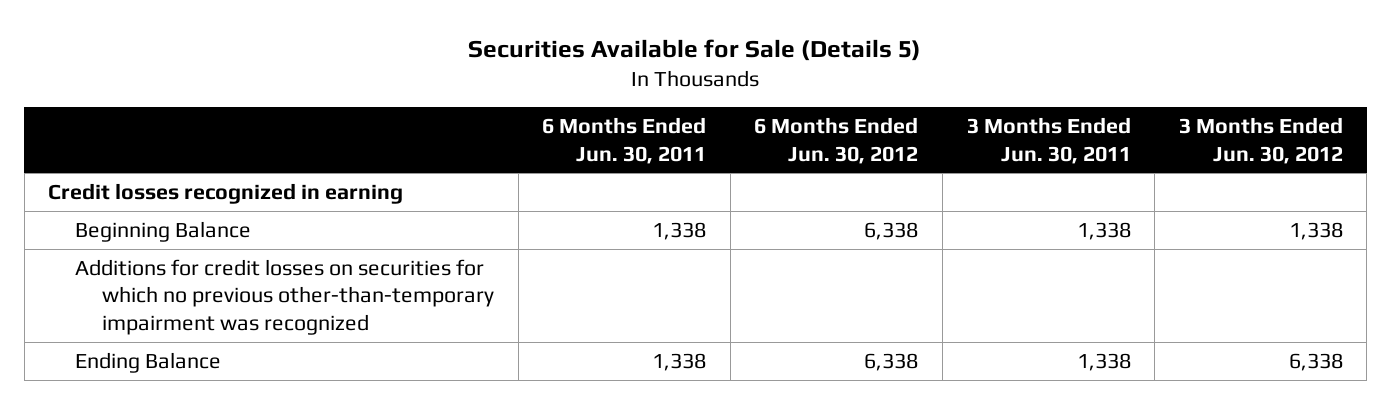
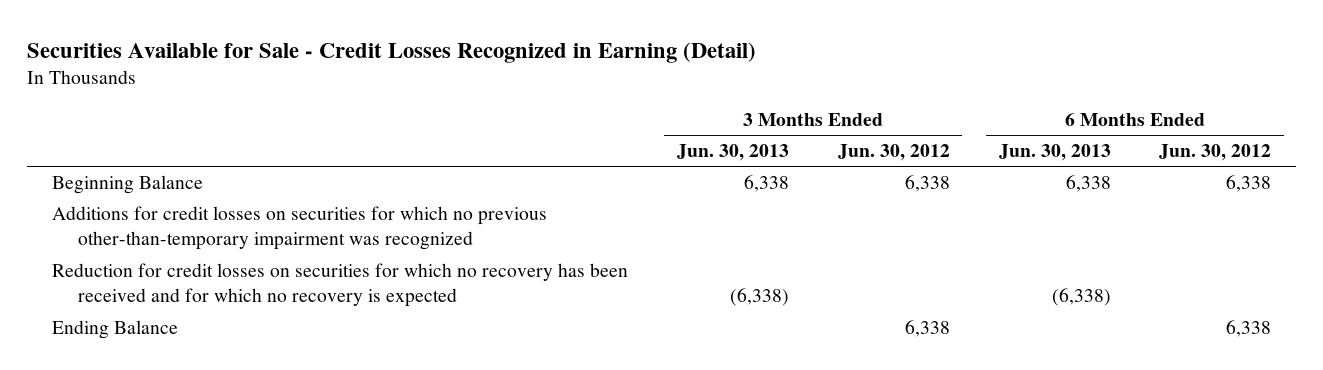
- Securities Available for Sale (Details 5)
+ Securities Available for Sale - Credit Losses Recognized in Earning (Detail)
- | 6 Months Ended Jun. 30, 2011 | 6 Months Ended Jun. 30, 2012 | 3 Months Ended Jun. 30, 2011 | 3 Months Ended Jun. 30, 2012
+ | 3 Months Ended Jun. 30, 2013 | 3 Months Ended Jun. 30, 2012 | 6 Months Ended Jun. 30, 2013 | 6 Months Ended Jun. 30, 2012
- Credit losses recognized in earning
- Beginning Balance | 1,338 | 6,338 | 1,338 | 1,338
+ Beginning Balance | 6,338 | 6,338 | 6,338 | 6,338
+ Reduction for credit losses on securities for which no recovery has been received and for which no recovery is expected | (6,338) | | (6,338) |

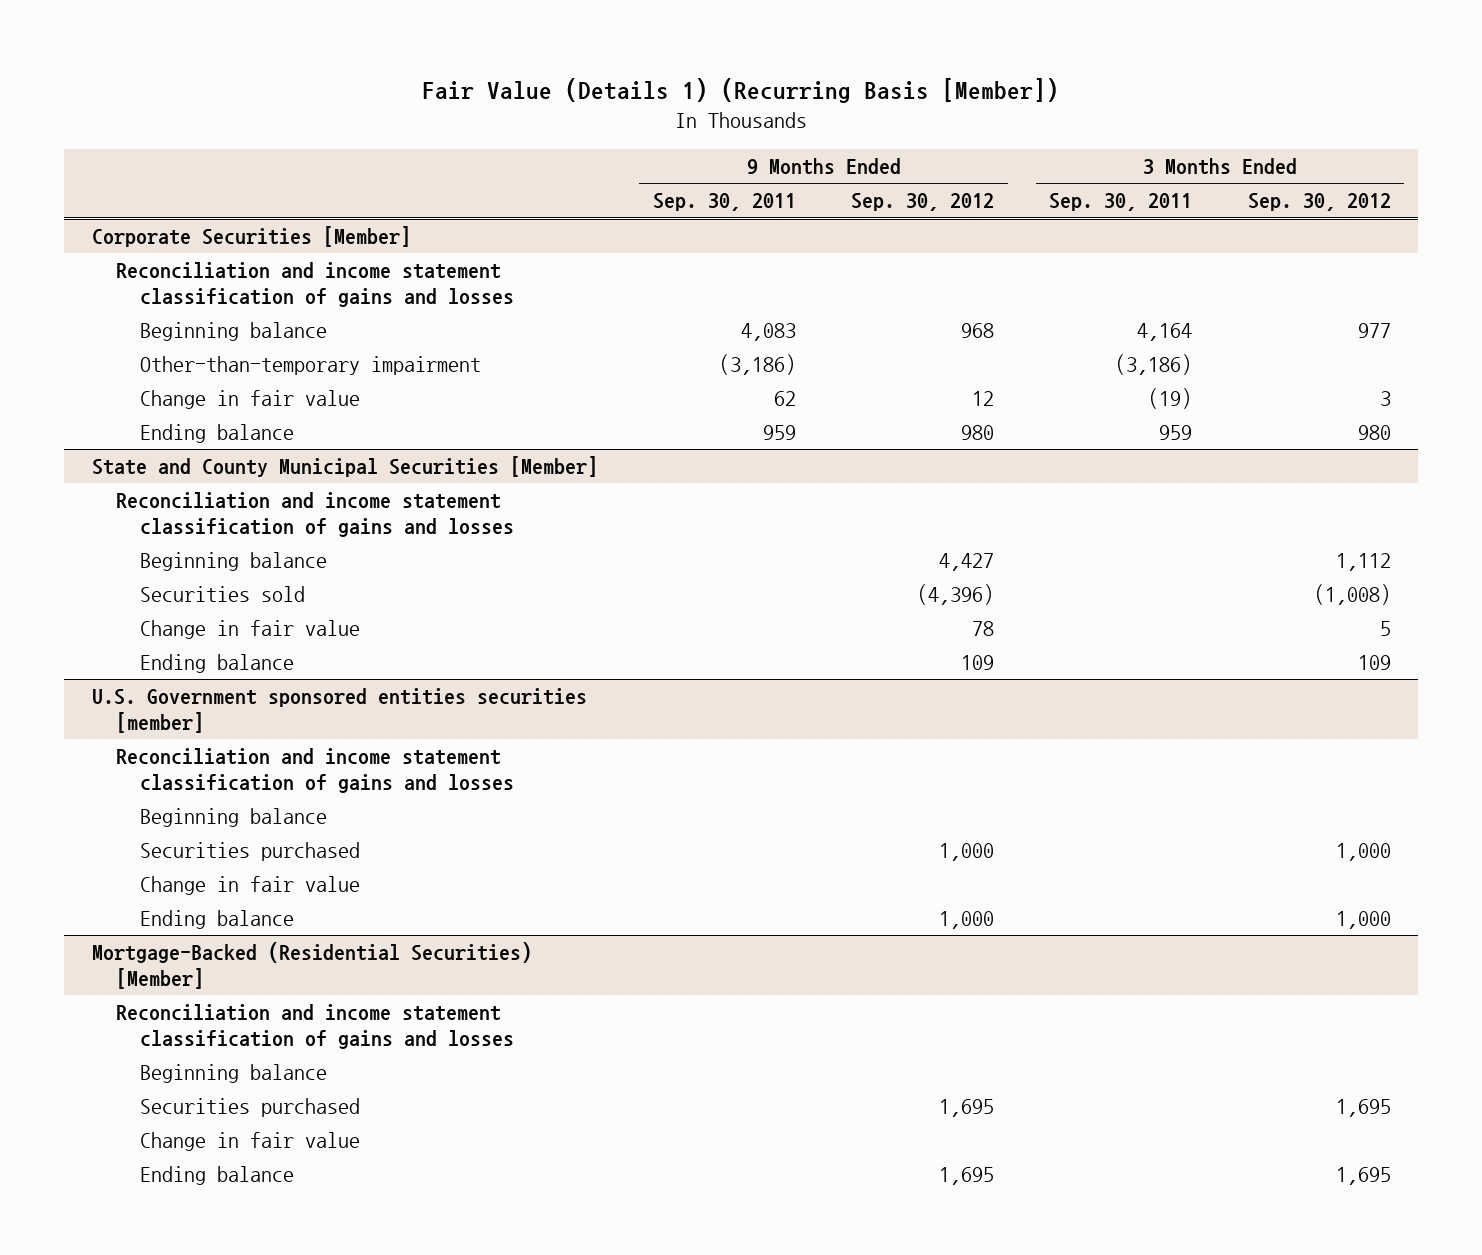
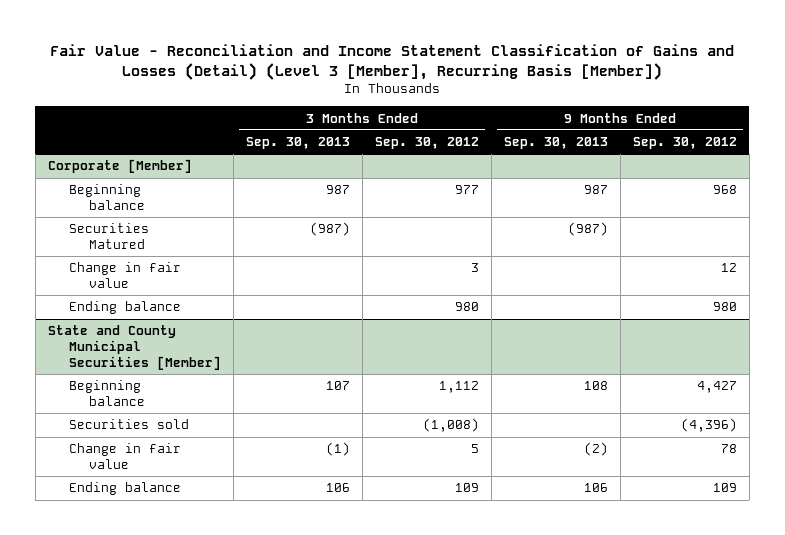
- Fair Value (Details 1) (Recurring Basis [Member])
+ Fair Value - Reconciliation and Income Statement Classification of Gains and Losses (Detail) (Level 3 [Member], Recurring Basis [Member])
- | 9 Months Ended Sep. 30, 2011 | 9 Months Ended Sep. 30, 2012 | 3 Months Ended Sep. 30, 2011 | 3 Months Ended Sep. 30, 2012
+ | 3 Months Ended Sep. 30, 2013 | 3 Months Ended Sep. 30, 2012 | 9 Months Ended Sep. 30, 2013 | 9 Months Ended Sep. 30, 2012
- Corporate Securities [Member]
- Reconciliation and income statement classification of gains and losses
+ Corporate [Member]
- Other-than-temporary impairment | (3,186) | | (3,186) |
+ Securities Matured | (987) | | (987) |
@ State and County Municipal Securities [Member]
- Reconciliation and income statement classification of gains and losses
- U.S. Government sponsored entities securities [member]
- Reconciliation and income statement classification of gains and losses
- Beginning balance
- Securities purchased | | 1,000 | | 1,000
- Change in fair value
- Ending balance | | 1,000 | | 1,000
- Mortgage-Backed (Residential Securities) [Member]
- Reconciliation and income statement classification of gains and losses
- Beginning balance
- Securities purchased | | 1,695 | | 1,695
- Change in fair value
- Ending balance | | 1,695 | | 1,695

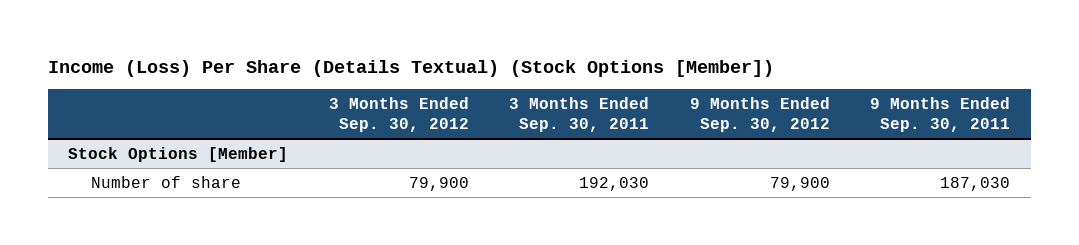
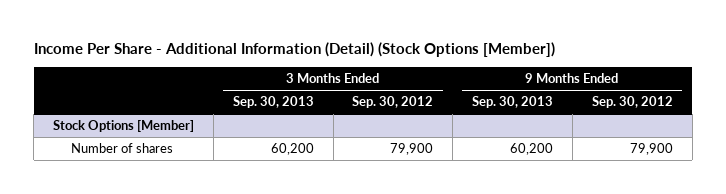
- Income (Loss) Per Share (Details Textual) (Stock Options [Member])
+ Income Per Share - Additional Information (Detail) (Stock Options [Member])
- | 3 Months Ended Sep. 30, 2012 | 3 Months Ended Sep. 30, 2011 | 9 Months Ended Sep. 30, 2012 | 9 Months Ended Sep. 30, 2011
+ | 3 Months Ended Sep. 30, 2013 | 3 Months Ended Sep. 30, 2012 | 9 Months Ended Sep. 30, 2013 | 9 Months Ended Sep. 30, 2012
@ Stock Options [Member]
- Number of share | 79,900 | 192,030 | 79,900 | 187,030
+ Number of shares | 60,200 | 79,900 | 60,200 | 79,900

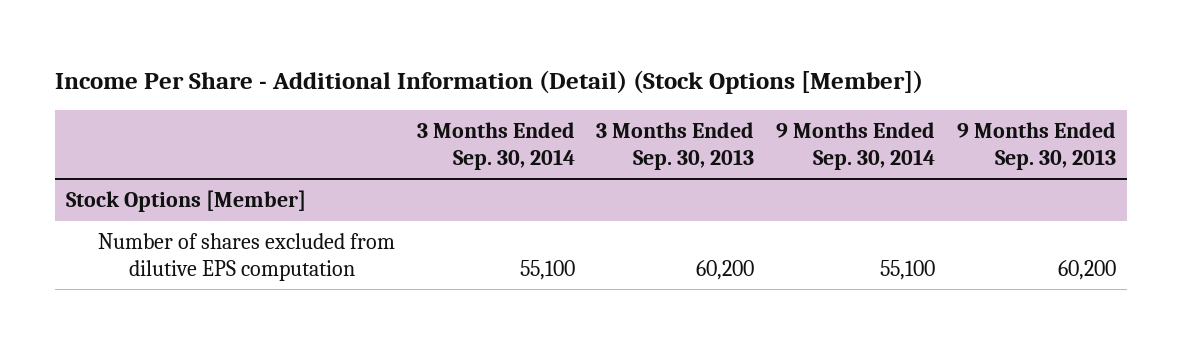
- | 3 Months Ended Sep. 30, 2013 | 3 Months Ended Sep. 30, 2012 | 9 Months Ended Sep. 30, 2013 | 9 Months Ended Sep. 30, 2012
+ | 3 Months Ended Sep. 30, 2014 | 3 Months Ended Sep. 30, 2013 | 9 Months Ended Sep. 30, 2014 | 9 Months Ended Sep. 30, 2013
@ Stock Options [Member]
- Number of shares | 60,200 | 79,900 | 60,200 | 79,900
+ Number of shares excluded from dilutive EPS computation | 55,100 | 60,200 | 55,100 | 60,200

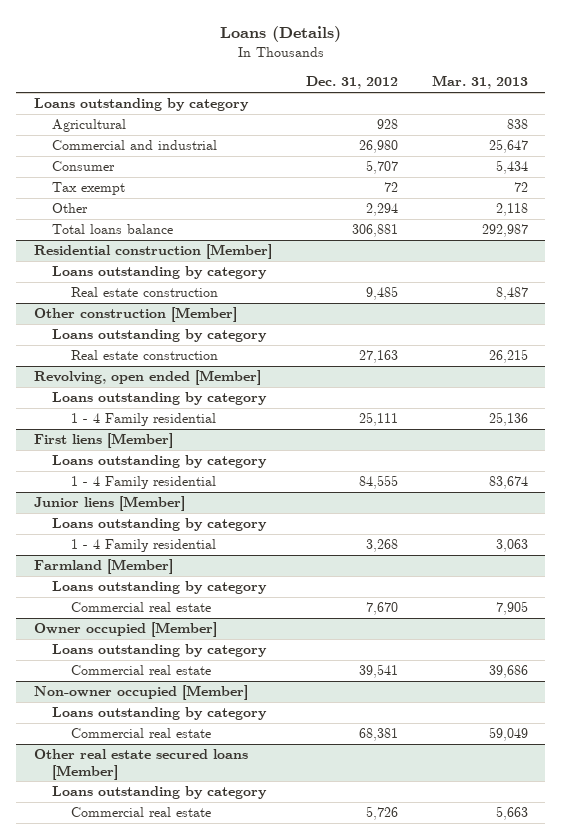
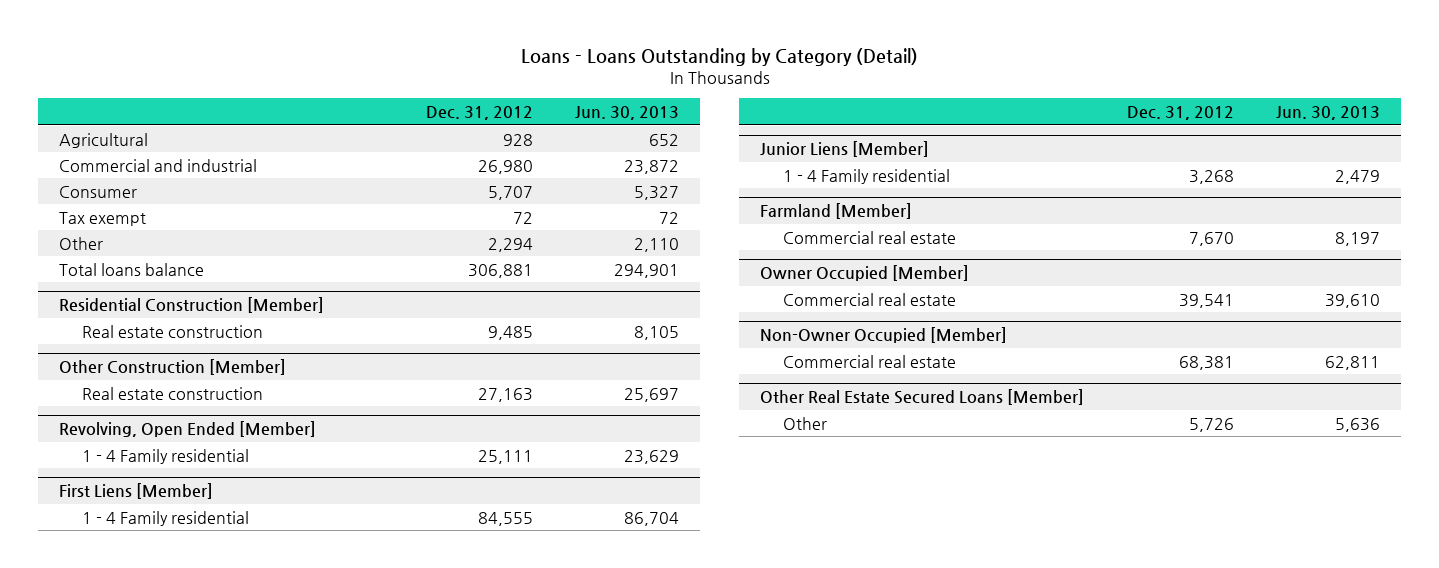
- Loans (Details)
+ Loans - Loans Outstanding by Category (Detail)
- | Dec. 31, 2012 | Mar. 31, 2013
+ | Dec. 31, 2012 | Jun. 30, 2013
- Loans outstanding by category
- Residential construction [Member]
- Loans outstanding by category
+ Residential Construction [Member]
- Other construction [Member]
- Loans outstanding by category
+ Other Construction [Member]
- Revolving, open ended [Member]
- Loans outstanding by category
+ Revolving, Open Ended [Member]
- First liens [Member]
- Loans outstanding by category
+ First Liens [Member]
- Junior liens [Member]
- Loans outstanding by category
+ Junior Liens [Member]
@ Farmland [Member]
- Loans outstanding by category
- Owner occupied [Member]
- Loans outstanding by category
+ Owner Occupied [Member]
- Non-owner occupied [Member]
- Loans outstanding by category
+ Non-Owner Occupied [Member]
- Other real estate secured loans [Member]
- Loans outstanding by category
- Commercial real estate | 5,726 | 5,663
+ Other Real Estate Secured Loans [Member]
+ Other | 5,726 | 5,636

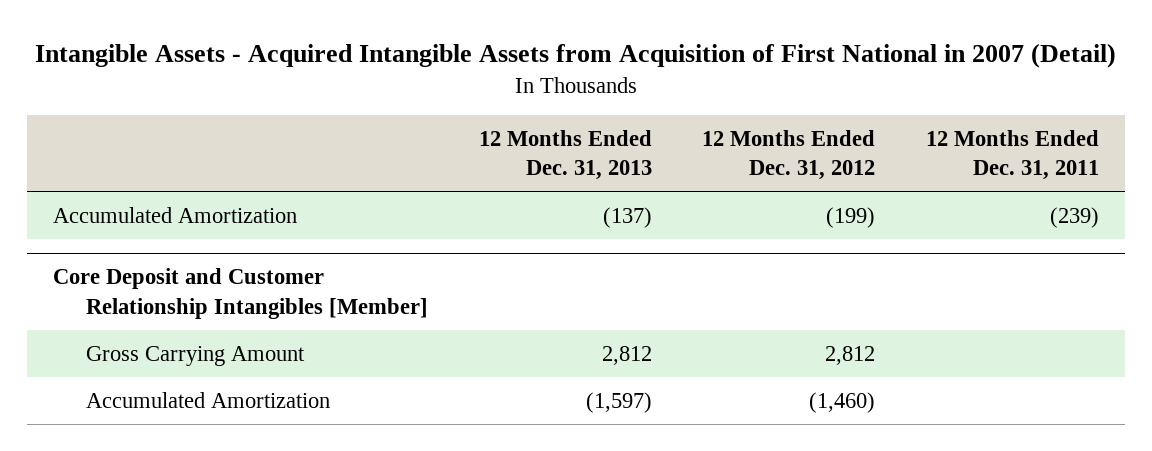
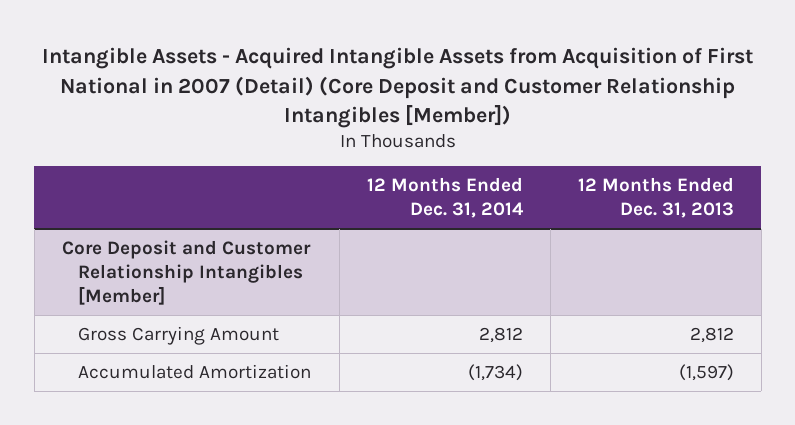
- Intangible Assets - Acquired Intangible Assets from Acquisition of First National in 2007 (Detail)
+ Intangible Assets - Acquired Intangible Assets from Acquisition of First National in 2007 (Detail) (Core Deposit and Customer Relationship Intangibles [Member])
- | 12 Months Ended Dec. 31, 2013 | 12 Months Ended Dec. 31, 2012 | 12 Months Ended Dec. 31, 2011
+ | 12 Months Ended Dec. 31, 2014 | 12 Months Ended Dec. 31, 2013
- Accumulated Amortization | (137) | (199) | (239)

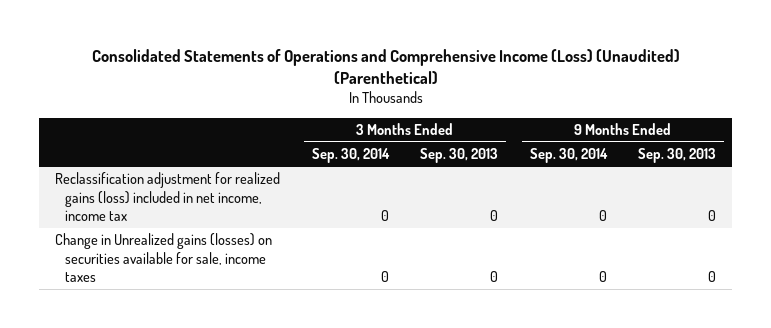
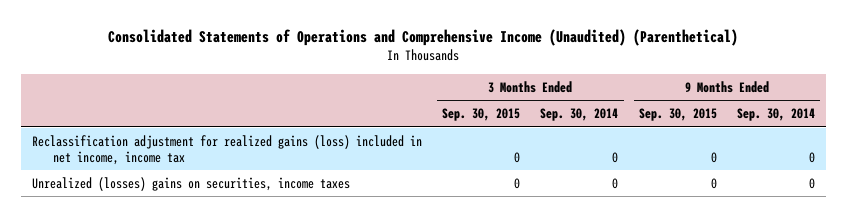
- Consolidated Statements of Operations and Comprehensive Income (Loss) (Unaudited) (Parenthetical)
+ Consolidated Statements of Operations and Comprehensive Income (Unaudited) (Parenthetical)
- | 3 Months Ended Sep. 30, 2014 | 3 Months Ended Sep. 30, 2013 | 9 Months Ended Sep. 30, 2014 | 9 Months Ended Sep. 30, 2013
+ | 3 Months Ended Sep. 30, 2015 | 3 Months Ended Sep. 30, 2014 | 9 Months Ended Sep. 30, 2015 | 9 Months Ended Sep. 30, 2014
- Change in Unrealized gains (losses) on securities available for sale, income taxes | 0 | 0 | 0 | 0
+ Unrealized (losses) gains on securities, income taxes | 0 | 0 | 0 | 0

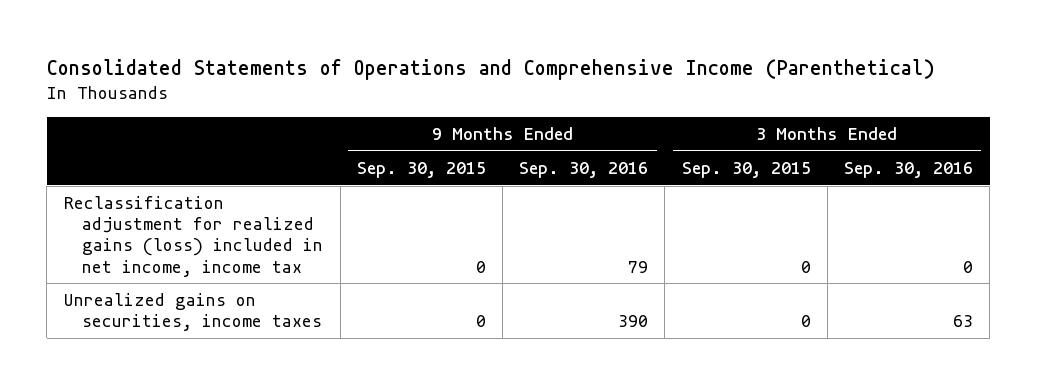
- Consolidated Statements of Operations and Comprehensive Income (Unaudited) (Parenthetical)
+ Consolidated Statements of Operations and Comprehensive Income (Parenthetical)
- | 3 Months Ended Sep. 30, 2015 | 3 Months Ended Sep. 30, 2014 | 9 Months Ended Sep. 30, 2015 | 9 Months Ended Sep. 30, 2014
+ | 9 Months Ended Sep. 30, 2015 | 9 Months Ended Sep. 30, 2016 | 3 Months Ended Sep. 30, 2015 | 3 Months Ended Sep. 30, 2016
- Unrealized (losses) gains on securities, income taxes | 0 | 0 | 0 | 0
+ Unrealized gains on securities, income taxes | 0 | 390 | 0 | 63

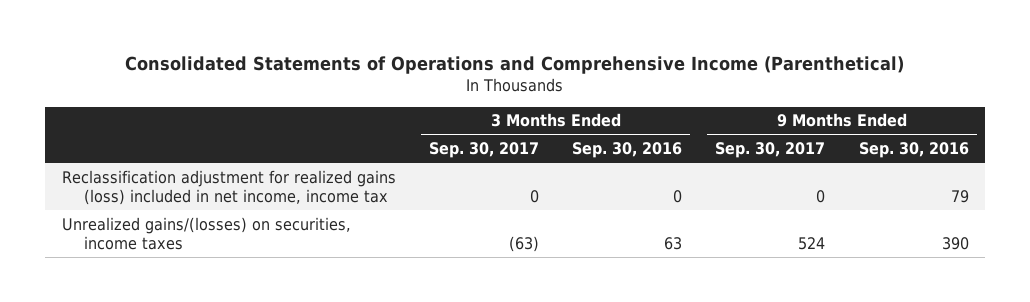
- | 9 Months Ended Sep. 30, 2015 | 9 Months Ended Sep. 30, 2016 | 3 Months Ended Sep. 30, 2015 | 3 Months Ended Sep. 30, 2016
+ | 3 Months Ended Sep. 30, 2017 | 3 Months Ended Sep. 30, 2016 | 9 Months Ended Sep. 30, 2017 | 9 Months Ended Sep. 30, 2016
- Unrealized gains on securities, income taxes | 0 | 390 | 0 | 63
+ Unrealized gains/(losses) on securities, income taxes | (63) | 63 | 524 | 390

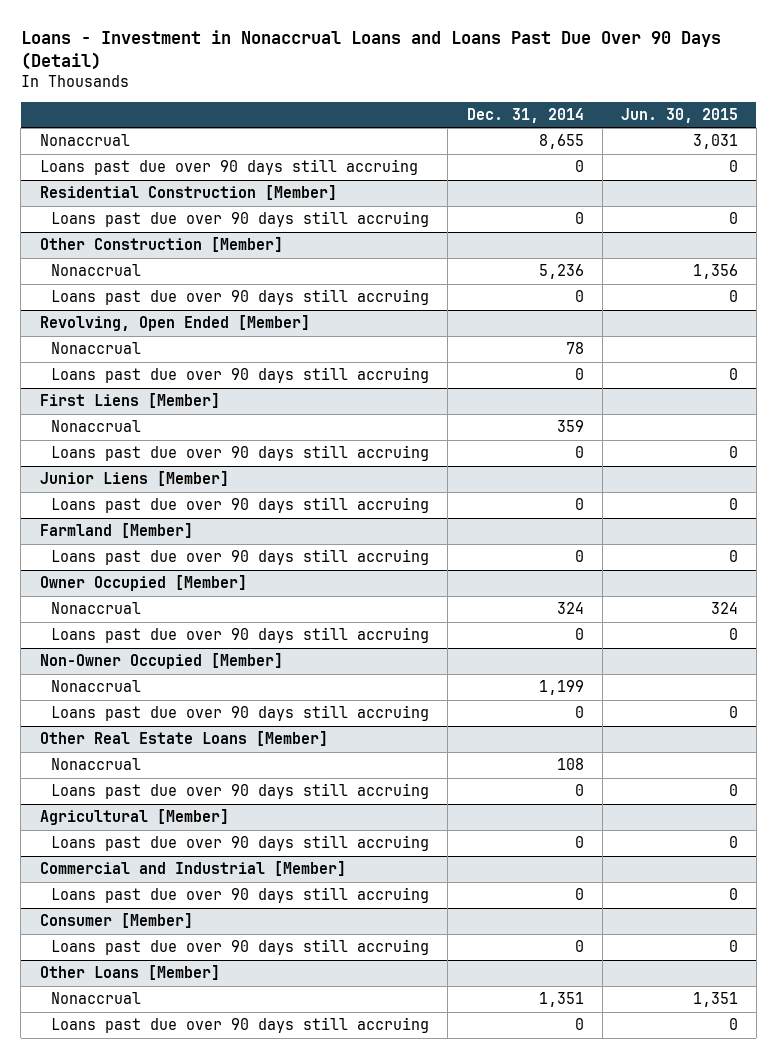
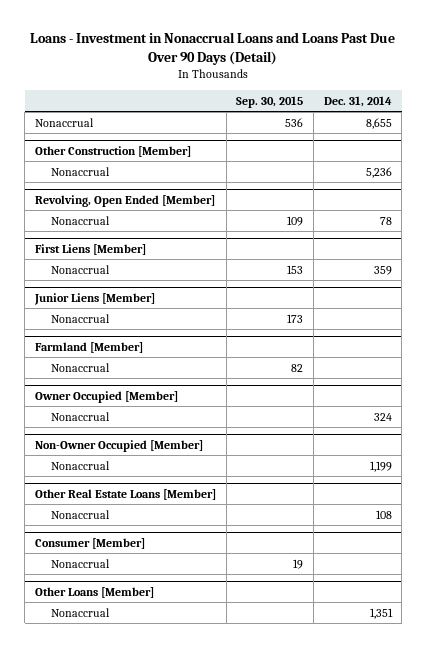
- | Dec. 31, 2014 | Jun. 30, 2015
+ | Sep. 30, 2015 | Dec. 31, 2014
- Loans past due over 90 days still accruing | 0 | 0
- Residential Construction [Member]
- Loans past due over 90 days still accruing | 0 | 0
@ Other Construction [Member]
- Loans past due over 90 days still accruing | 0 | 0
@ Revolving, Open Ended [Member]
- Loans past due over 90 days still accruing | 0 | 0
@ First Liens [Member]
- Loans past due over 90 days still accruing | 0 | 0
@ Junior Liens [Member]
- Loans past due over 90 days still accruing | 0 | 0
+ Nonaccrual | 173 |
@ Farmland [Member]
- Loans past due over 90 days still accruing | 0 | 0
+ Nonaccrual | 82 |
@ Owner Occupied [Member]
- Loans past due over 90 days still accruing | 0 | 0
@ Non-Owner Occupied [Member]
- Loans past due over 90 days still accruing | 0 | 0
@ Other Real Estate Loans [Member]
- Loans past due over 90 days still accruing | 0 | 0
- Agricultural [Member]
- Loans past due over 90 days still accruing | 0 | 0
- Commercial and Industrial [Member]
- Loans past due over 90 days still accruing | 0 | 0
@ Consumer [Member]
- Loans past due over 90 days still accruing | 0 | 0
+ Nonaccrual | 19 |
@ Other Loans [Member]
- Loans past due over 90 days still accruing | 0 | 0

